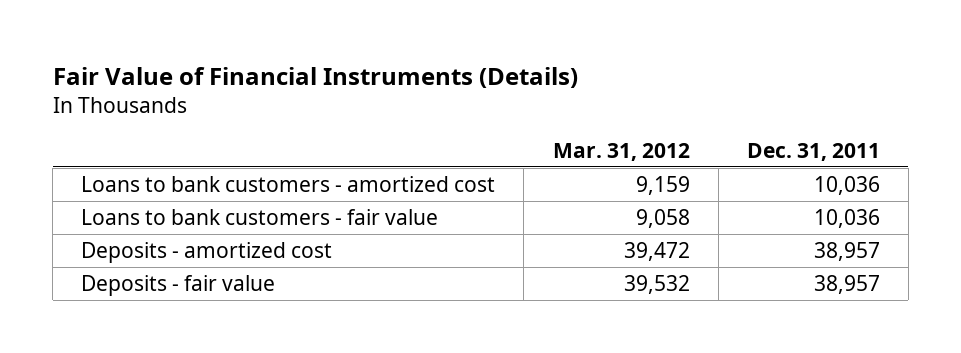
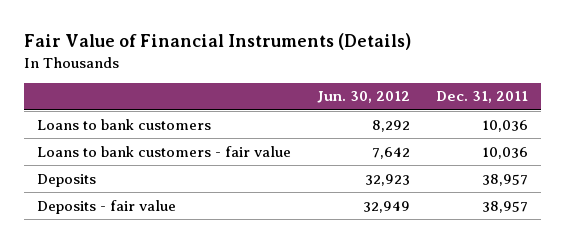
- | Mar. 31, 2012 | Dec. 31, 2011
+ | Jun. 30, 2012 | Dec. 31, 2011
- Loans to bank customers - amortized cost | 9,159 | 10,036
+ Loans to bank customers | 8,292 | 10,036
- Deposits - amortized cost | 39,472 | 38,957
+ Deposits | 32,923 | 38,957

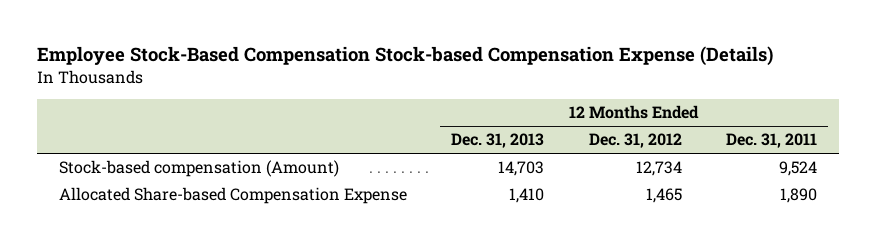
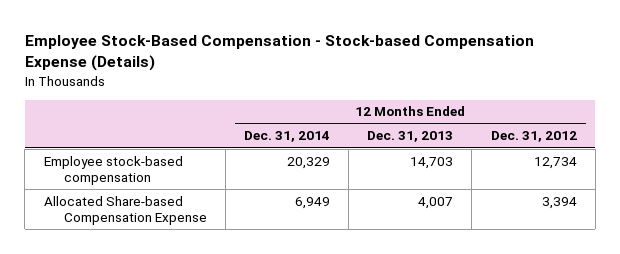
- Employee Stock-Based Compensation Stock-based Compensation Expense (Details)
+ Employee Stock-Based Compensation - Stock-based Compensation Expense (Details)
- | 12 Months Ended Dec. 31, 2013 | 12 Months Ended Dec. 31, 2012 | 12 Months Ended Dec. 31, 2011
+ | 12 Months Ended Dec. 31, 2014 | 12 Months Ended Dec. 31, 2013 | 12 Months Ended Dec. 31, 2012
- Stock-based compensation (Amount) | 14,703 | 12,734 | 9,524
- Allocated Share-based Compensation Expense | 1,410 | 1,465 | 1,890
+ Employee stock-based compensation | 20,329 | 14,703 | 12,734
+ Allocated Share-based Compensation Expense | 6,949 | 4,007 | 3,394

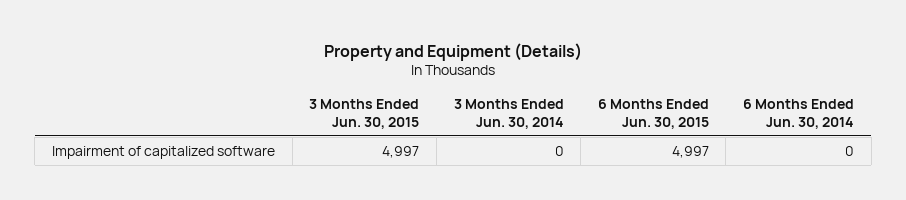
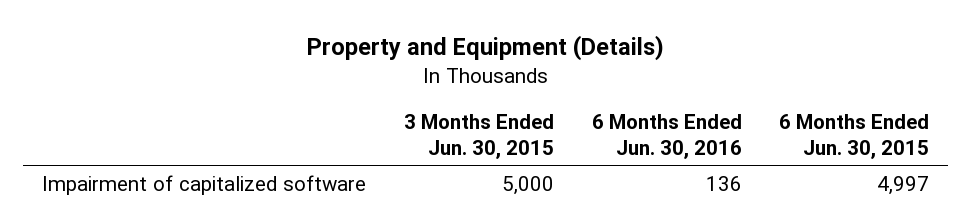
- | 3 Months Ended Jun. 30, 2015 | 3 Months Ended Jun. 30, 2014 | 6 Months Ended Jun. 30, 2015 | 6 Months Ended Jun. 30, 2014
+ | 3 Months Ended Jun. 30, 2015 | 6 Months Ended Jun. 30, 2016 | 6 Months Ended Jun. 30, 2015
- Impairment of capitalized software | 4,997 | 0 | 4,997 | 0
+ Impairment of capitalized software | 5,000 | 136 | 4,997

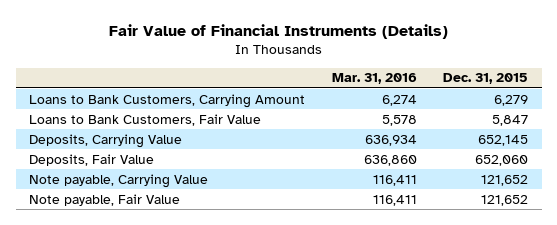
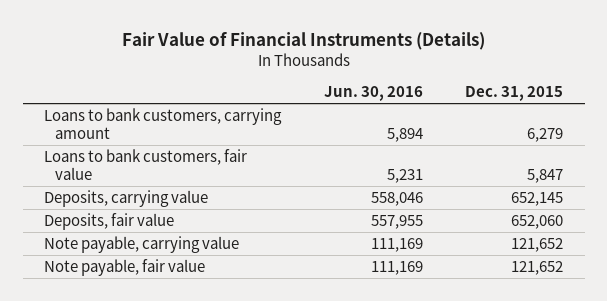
- | Mar. 31, 2016 | Dec. 31, 2015
+ | Jun. 30, 2016 | Dec. 31, 2015
- Loans to Bank Customers, Carrying Amount | 6,274 | 6,279
- Loans to Bank Customers, Fair Value | 5,578 | 5,847
- Deposits, Carrying Value | 636,934 | 652,145
- Deposits, Fair Value | 636,860 | 652,060
- Note payable, Carrying Value | 116,411 | 121,652
- Note payable, Fair Value | 116,411 | 121,652
+ Loans to bank customers, carrying amount | 5,894 | 6,279
+ Loans to bank customers, fair value | 5,231 | 5,847
+ Deposits, carrying value | 558,046 | 652,145
+ Deposits, fair value | 557,955 | 652,060
+ Note payable, carrying value | 111,169 | 121,652
+ Note payable, fair value | 111,169 | 121,652

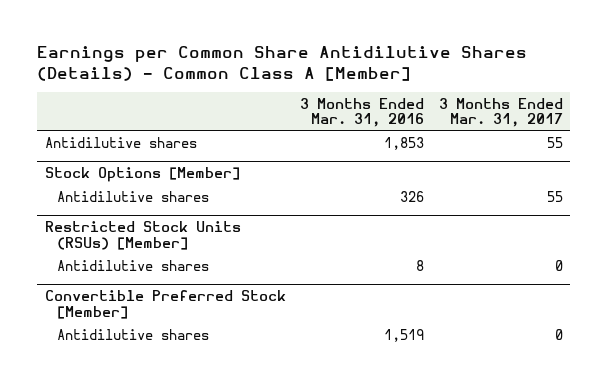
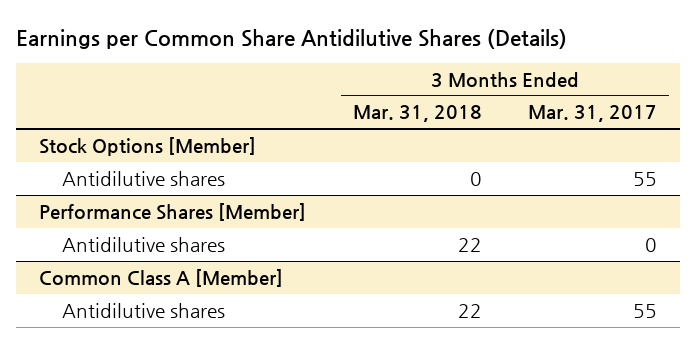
- Earnings per Common Share Antidilutive Shares (Details) - Common Class A [Member]
+ Earnings per Common Share Antidilutive Shares (Details)
- | 3 Months Ended Mar. 31, 2016 | 3 Months Ended Mar. 31, 2017
+ | 3 Months Ended Mar. 31, 2018 | 3 Months Ended Mar. 31, 2017
- Antidilutive shares | 1,853 | 55
- Restricted Stock Units (RSUs) [Member]
- Antidilutive shares | 8 | 0
- Convertible Preferred Stock [Member]
+ Performance Shares [Member]
+ Common Class A [Member]
+ Antidilutive shares | 22 | 55

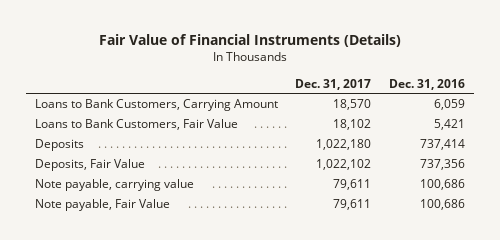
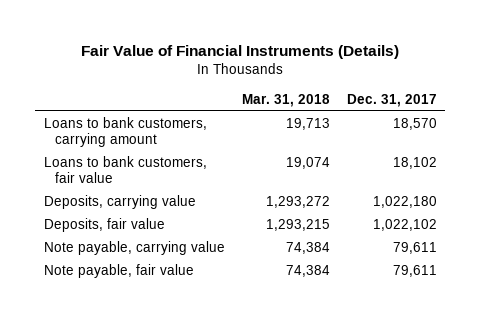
- | Dec. 31, 2017 | Dec. 31, 2016
+ | Mar. 31, 2018 | Dec. 31, 2017
- Loans to Bank Customers, Carrying Amount | 18,570 | 6,059
- Loans to Bank Customers, Fair Value | 18,102 | 5,421
- Deposits | 1,022,180 | 737,414
- Deposits, Fair Value | 1,022,102 | 737,356
+ Loans to bank customers, carrying amount | 19,713 | 18,570
+ Loans to bank customers, fair value | 19,074 | 18,102
+ Deposits, carrying value | 1,293,272 | 1,022,180
+ Deposits, fair value | 1,293,215 | 1,022,102
- Note payable, Fair Value | 79,611 | 100,686
+ Note payable, fair value | 74,384 | 79,611

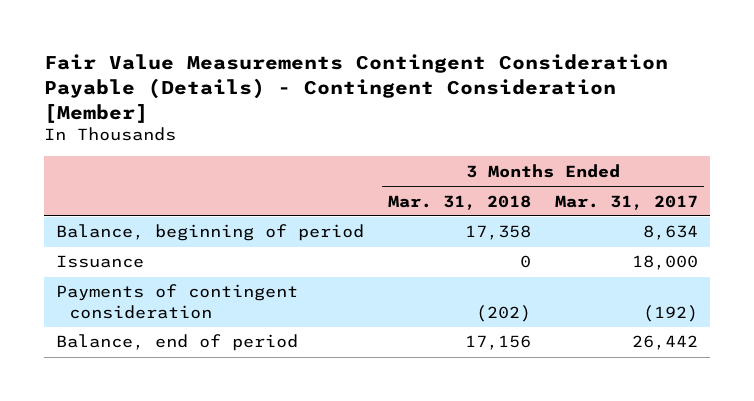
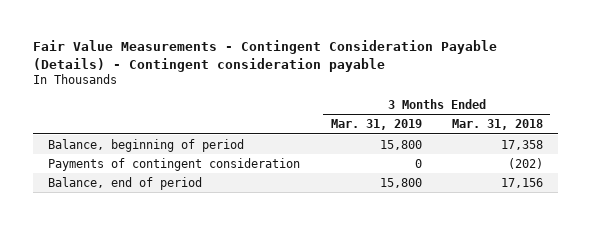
- Fair Value Measurements Contingent Consideration Payable (Details) - Contingent Consideration [Member]
+ Fair Value Measurements - Contingent Consideration Payable (Details) - Contingent consideration payable
- | 3 Months Ended Mar. 31, 2018 | 3 Months Ended Mar. 31, 2017
+ | 3 Months Ended Mar. 31, 2019 | 3 Months Ended Mar. 31, 2018
- Issuance | 0 | 18,000

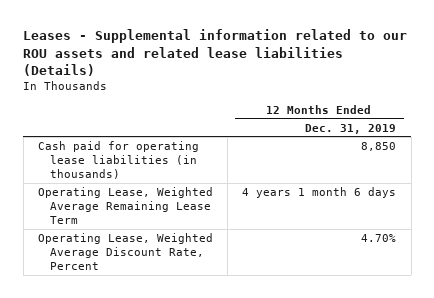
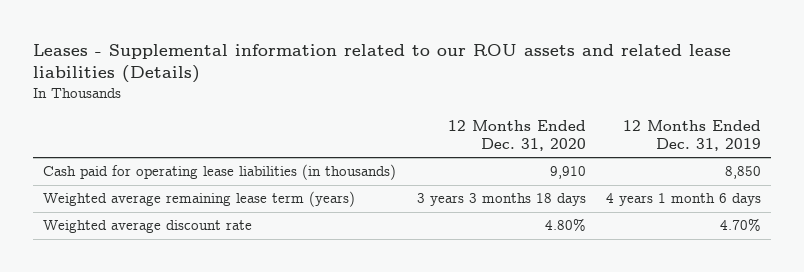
- | 12 Months Ended Dec. 31, 2019
+ | 12 Months Ended Dec. 31, 2020 | 12 Months Ended Dec. 31, 2019
- Operating Lease, Weighted Average Remaining Lease Term | 4 years 1 month 6 days
- Operating Lease, Weighted Average Discount Rate, Percent | 4.70%
+ Weighted average remaining lease term (years) | 3 years 3 months 18 days | 4 years 1 month 6 days
+ Weighted average discount rate | 4.80% | 4.70%

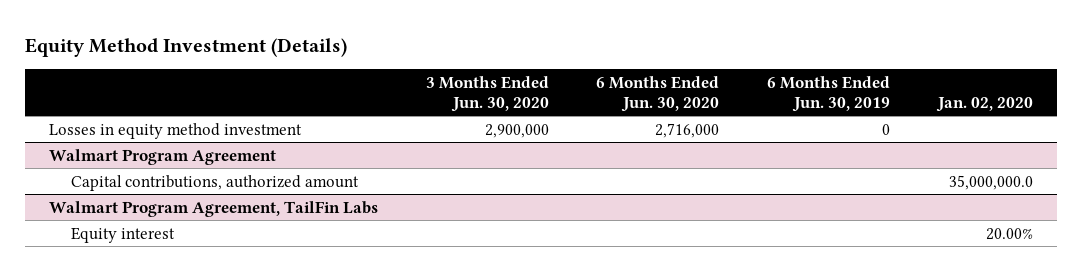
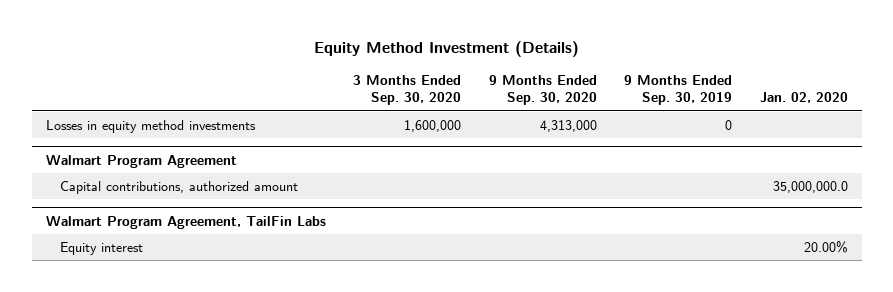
- | 3 Months Ended Jun. 30, 2020 | 6 Months Ended Jun. 30, 2020 | 6 Months Ended Jun. 30, 2019 | Jan. 02, 2020
+ | 3 Months Ended Sep. 30, 2020 | 9 Months Ended Sep. 30, 2020 | 9 Months Ended Sep. 30, 2019 | Jan. 02, 2020
- Losses in equity method investment | 2,900,000 | 2,716,000 | 0 |
+ Losses in equity method investments | 1,600,000 | 4,313,000 | 0 |

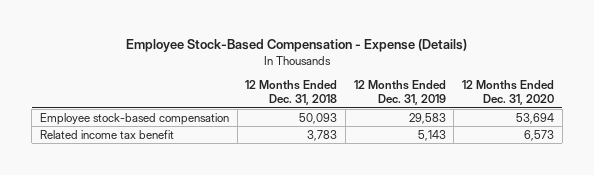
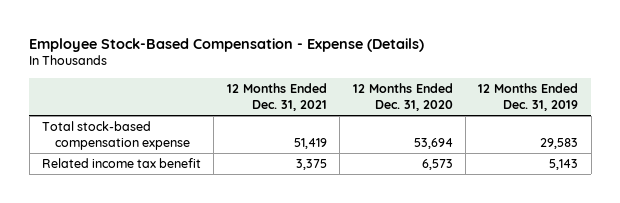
- | 12 Months Ended Dec. 31, 2018 | 12 Months Ended Dec. 31, 2019 | 12 Months Ended Dec. 31, 2020
+ | 12 Months Ended Dec. 31, 2021 | 12 Months Ended Dec. 31, 2020 | 12 Months Ended Dec. 31, 2019
- Employee stock-based compensation | 50,093 | 29,583 | 53,694
+ Total stock-based compensation expense | 51,419 | 53,694 | 29,583

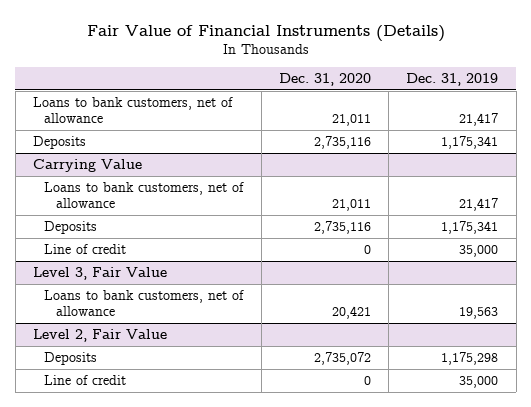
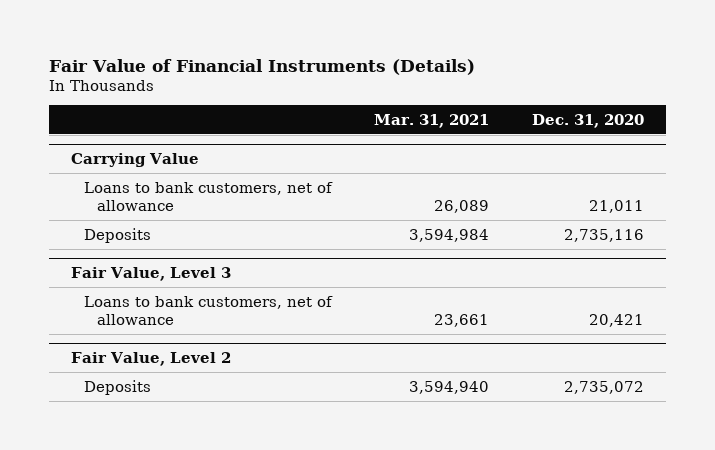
- | Dec. 31, 2020 | Dec. 31, 2019
+ | Mar. 31, 2021 | Dec. 31, 2020
- Loans to bank customers, net of allowance | 21,011 | 21,417
- Deposits | 2,735,116 | 1,175,341
@ Carrying Value
- Line of credit | 0 | 35,000
- Level 3, Fair Value
+ Fair Value, Level 3
- Level 2, Fair Value
+ Fair Value, Level 2
- Line of credit | 0 | 35,000

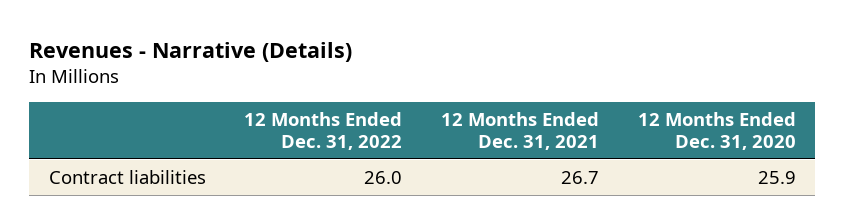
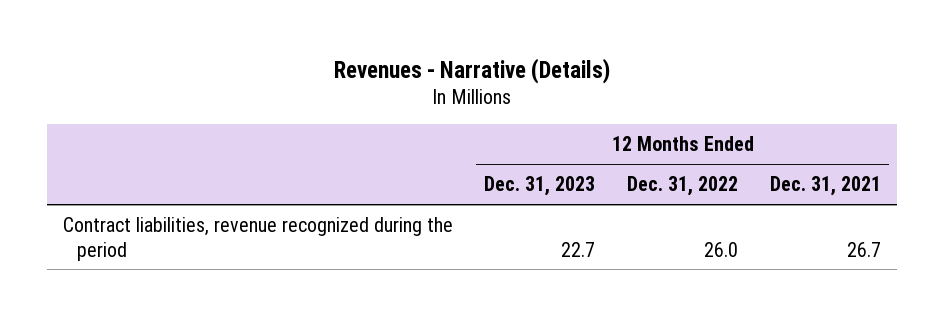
- | 12 Months Ended Dec. 31, 2022 | 12 Months Ended Dec. 31, 2021 | 12 Months Ended Dec. 31, 2020
+ | 12 Months Ended Dec. 31, 2023 | 12 Months Ended Dec. 31, 2022 | 12 Months Ended Dec. 31, 2021
- Contract liabilities | 26.0 | 26.7 | 25.9
+ Contract liabilities, revenue recognized during the period | 22.7 | 26.0 | 26.7

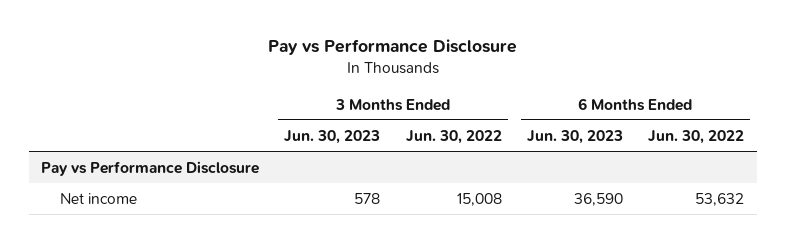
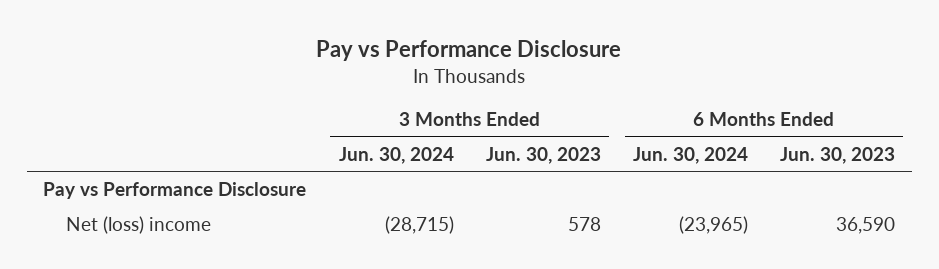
- | 3 Months Ended Jun. 30, 2023 | 3 Months Ended Jun. 30, 2022 | 6 Months Ended Jun. 30, 2023 | 6 Months Ended Jun. 30, 2022
+ | 3 Months Ended Jun. 30, 2024 | 3 Months Ended Jun. 30, 2023 | 6 Months Ended Jun. 30, 2024 | 6 Months Ended Jun. 30, 2023
- Net income | 578 | 15,008 | 36,590 | 53,632
+ Net (loss) income | (28,715) | 578 | (23,965) | 36,590

